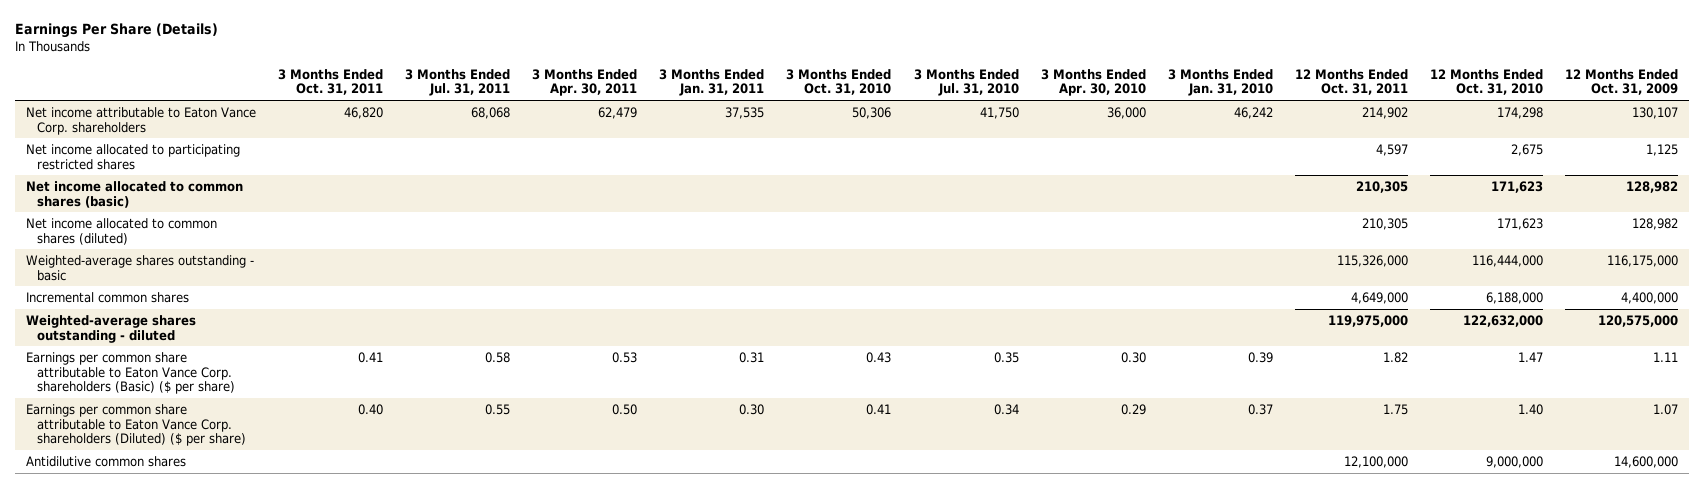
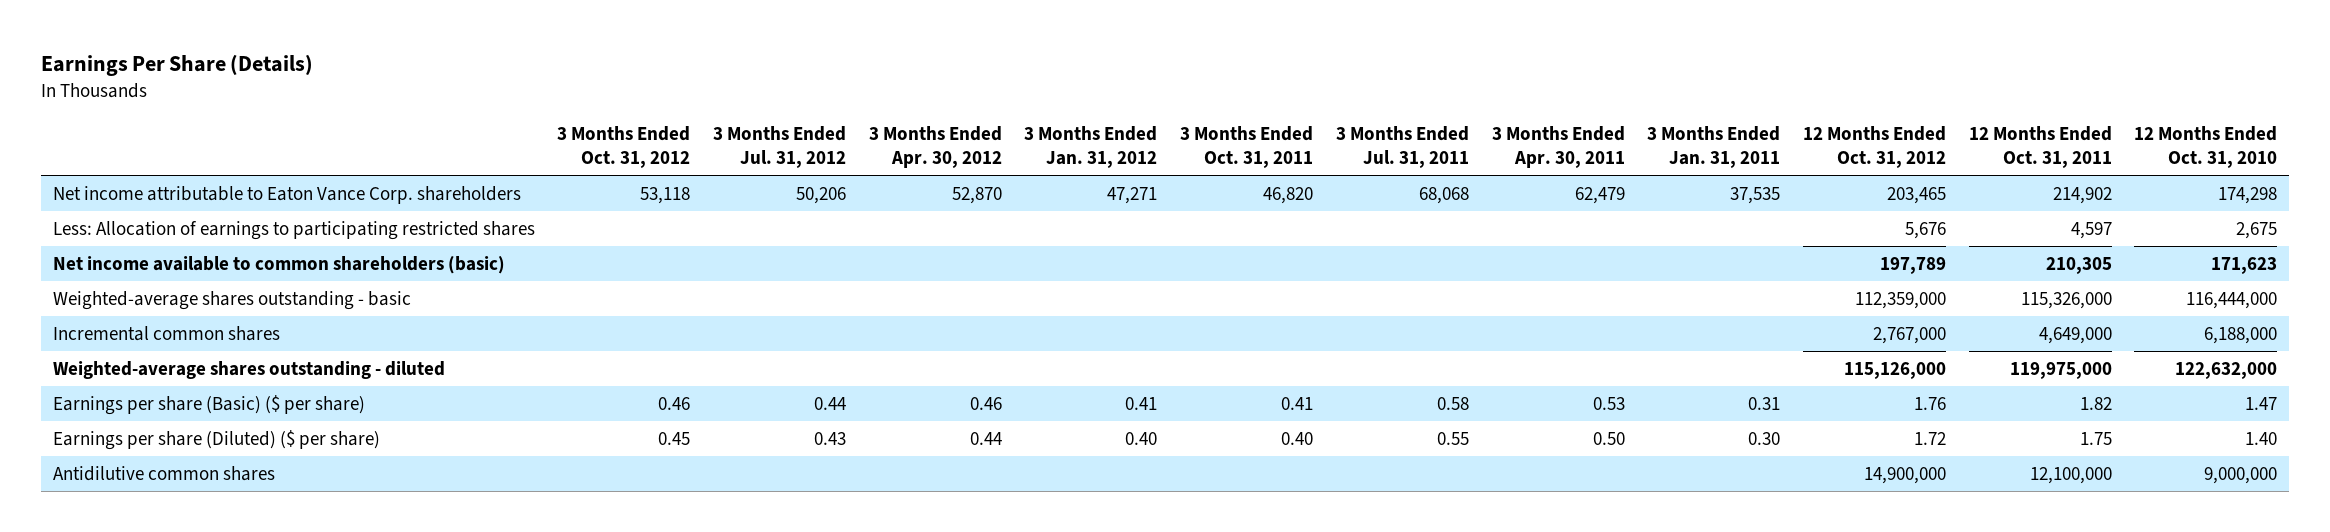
- | 3 Months Ended Oct. 31, 2011 | 3 Months Ended Jul. 31, 2011 | 3 Months Ended Apr. 30, 2011 | 3 Months Ended Jan. 31, 2011 | 3 Months Ended Oct. 31, 2010 | 3 Months Ended Jul. 31, 2010 | 3 Months Ended Apr. 30, 2010 | 3 Months Ended Jan. 31, 2010 | 12 Months Ended Oct. 31, 2011 | 12 Months Ended Oct. 31, 2010 | 12 Months Ended Oct. 31, 2009
+ | 3 Months Ended Oct. 31, 2012 | 3 Months Ended Jul. 31, 2012 | 3 Months Ended Apr. 30, 2012 | 3 Months Ended Jan. 31, 2012 | 3 Months Ended Oct. 31, 2011 | 3 Months Ended Jul. 31, 2011 | 3 Months Ended Apr. 30, 2011 | 3 Months Ended Jan. 31, 2011 | 12 Months Ended Oct. 31, 2012 | 12 Months Ended Oct. 31, 2011 | 12 Months Ended Oct. 31, 2010
- Net income allocated to participating restricted shares | | | | | | | | | 4,597 | 2,675 | 1,125
- Net income allocated to common shares (basic) | | | | | | | | | 210,305 | 171,623 | 128,982
- Net income allocated to common shares (diluted) | | | | | | | | | 210,305 | 171,623 | 128,982
+ Less: Allocation of earnings to participating restricted shares | | | | | | | | | 5,676 | 4,597 | 2,675
+ Net income available to common shareholders (basic) | | | | | | | | | 197,789 | 210,305 | 171,623
- Earnings per common share attributable to Eaton Vance Corp. shareholders (Basic) ($ per share) | 0.41 | 0.58 | 0.53 | 0.31 | 0.43 | 0.35 | 0.30 | 0.39 | 1.82 | 1.47 | 1.11
- Earnings per common share attributable to Eaton Vance Corp. shareholders (Diluted) ($ per share) | 0.40 | 0.55 | 0.50 | 0.30 | 0.41 | 0.34 | 0.29 | 0.37 | 1.75 | 1.40 | 1.07
+ Earnings per share (Basic) ($ per share) | 0.46 | 0.44 | 0.46 | 0.41 | 0.41 | 0.58 | 0.53 | 0.31 | 1.76 | 1.82 | 1.47
+ Earnings per share (Diluted) ($ per share) | 0.45 | 0.43 | 0.44 | 0.40 | 0.40 | 0.55 | 0.50 | 0.30 | 1.72 | 1.75 | 1.40

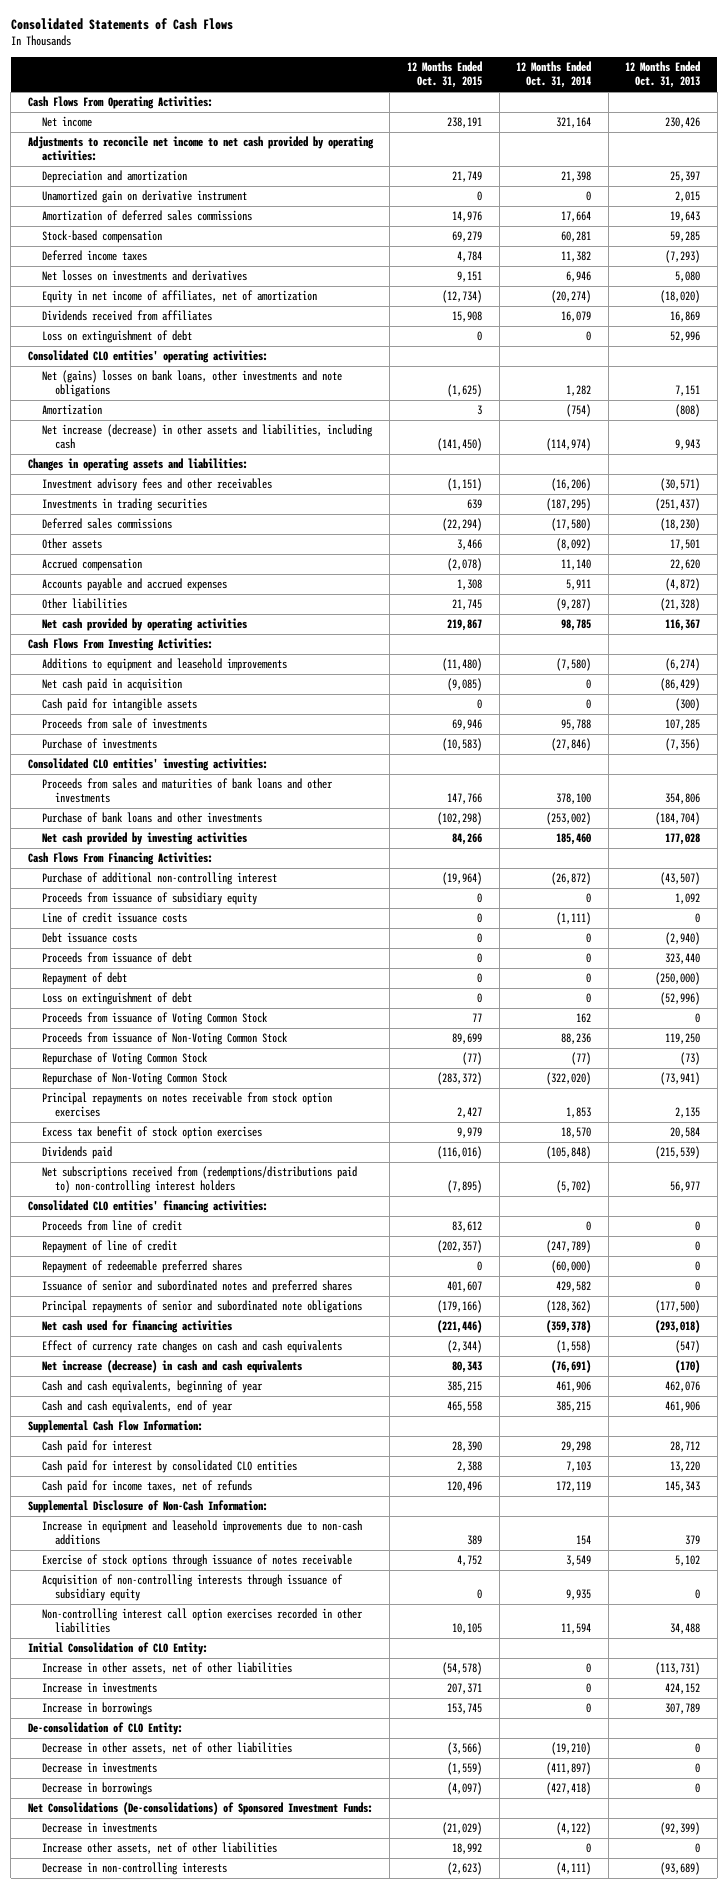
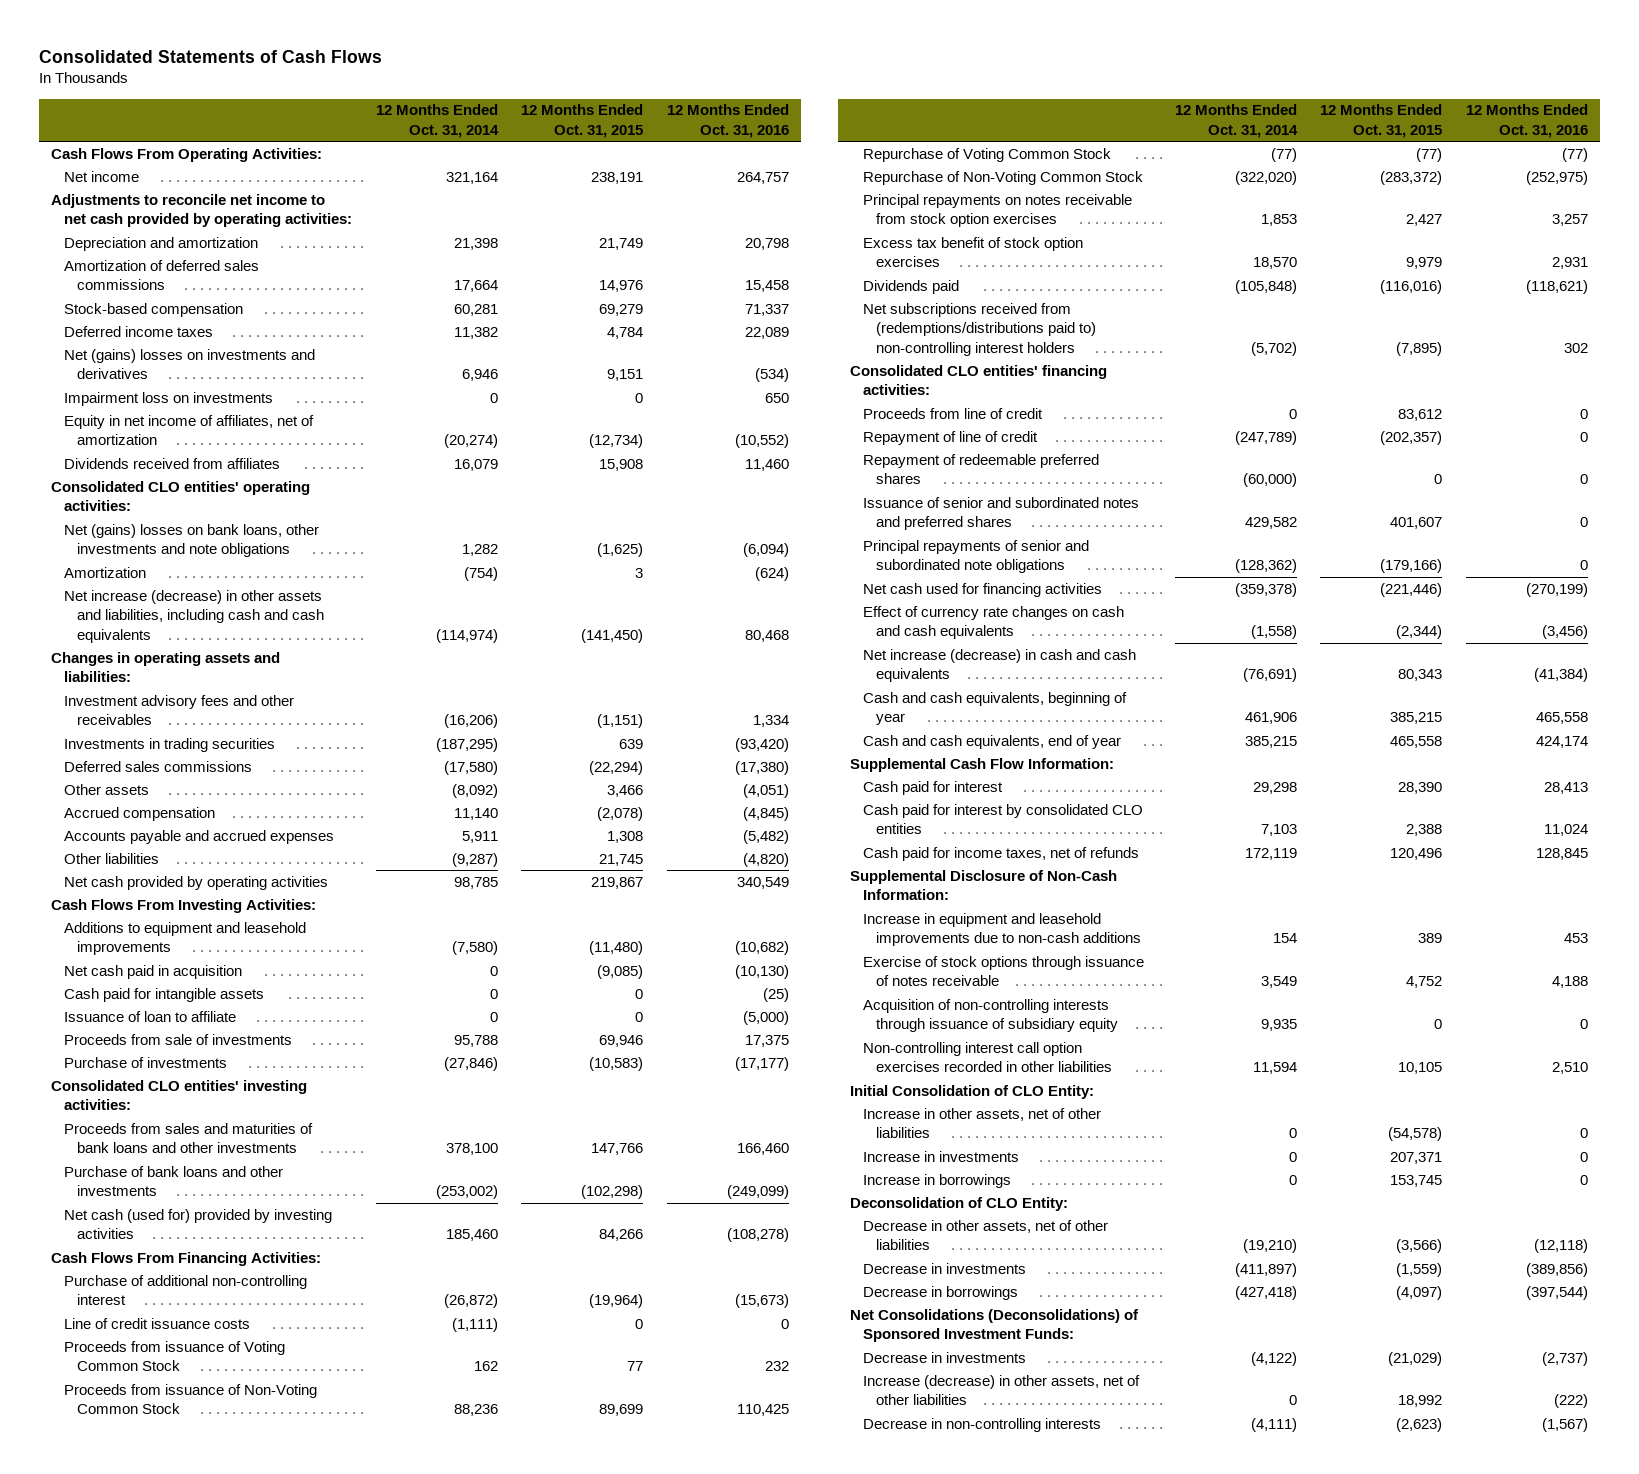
- | 12 Months Ended Oct. 31, 2015 | 12 Months Ended Oct. 31, 2014 | 12 Months Ended Oct. 31, 2013
+ | 12 Months Ended Oct. 31, 2014 | 12 Months Ended Oct. 31, 2015 | 12 Months Ended Oct. 31, 2016
- Unamortized gain on derivative instrument | 0 | 0 | 2,015
- Net losses on investments and derivatives | 9,151 | 6,946 | 5,080
+ Net (gains) losses on investments and derivatives | 6,946 | 9,151 | (534)
+ Impairment loss on investments | 0 | 0 | 650
- Loss on extinguishment of debt | 0 | 0 | 52,996
- Net increase (decrease) in other assets and liabilities, including cash | (141,450) | (114,974) | 9,943
+ Net increase (decrease) in other assets and liabilities, including cash and cash equivalents | (114,974) | (141,450) | 80,468
+ Issuance of loan to affiliate | 0 | 0 | (5,000)
- Net cash provided by investing activities | 84,266 | 185,460 | 177,028
+ Net cash (used for) provided by investing activities | 185,460 | 84,266 | (108,278)
- Proceeds from issuance of subsidiary equity | 0 | 0 | 1,092
- Debt issuance costs | 0 | 0 | (2,940)
- Proceeds from issuance of debt | 0 | 0 | 323,440
- Repayment of debt | 0 | 0 | (250,000)
- Loss on extinguishment of debt | 0 | 0 | (52,996)
- De-consolidation of CLO Entity:
+ Deconsolidation of CLO Entity:
- Net Consolidations (De-consolidations) of Sponsored Investment Funds:
+ Net Consolidations (Deconsolidations) of Sponsored Investment Funds:
- Increase other assets, net of other liabilities | 18,992 | 0 | 0
+ Increase (decrease) in other assets, net of other liabilities | 0 | 18,992 | (222)

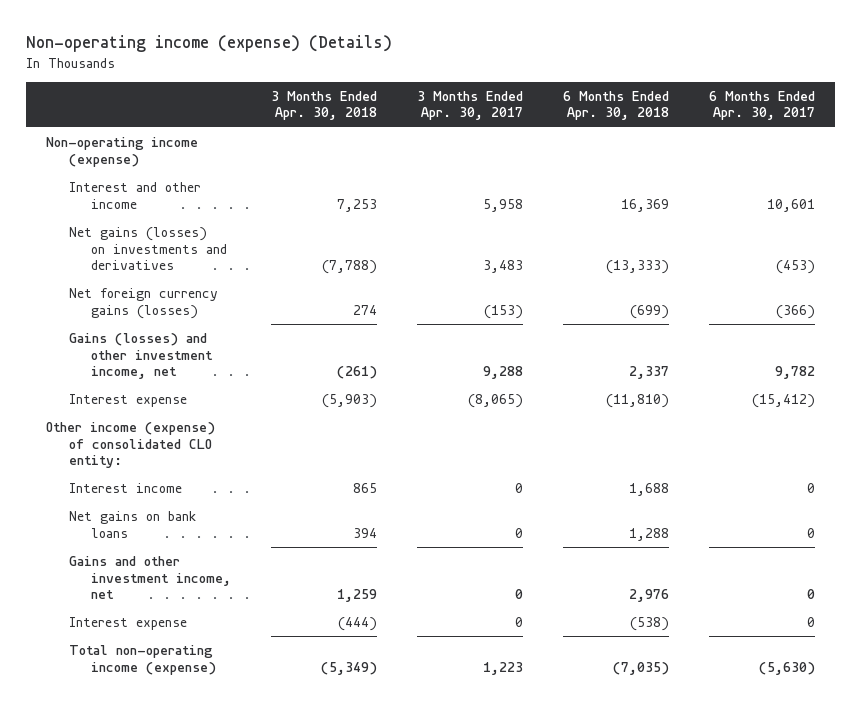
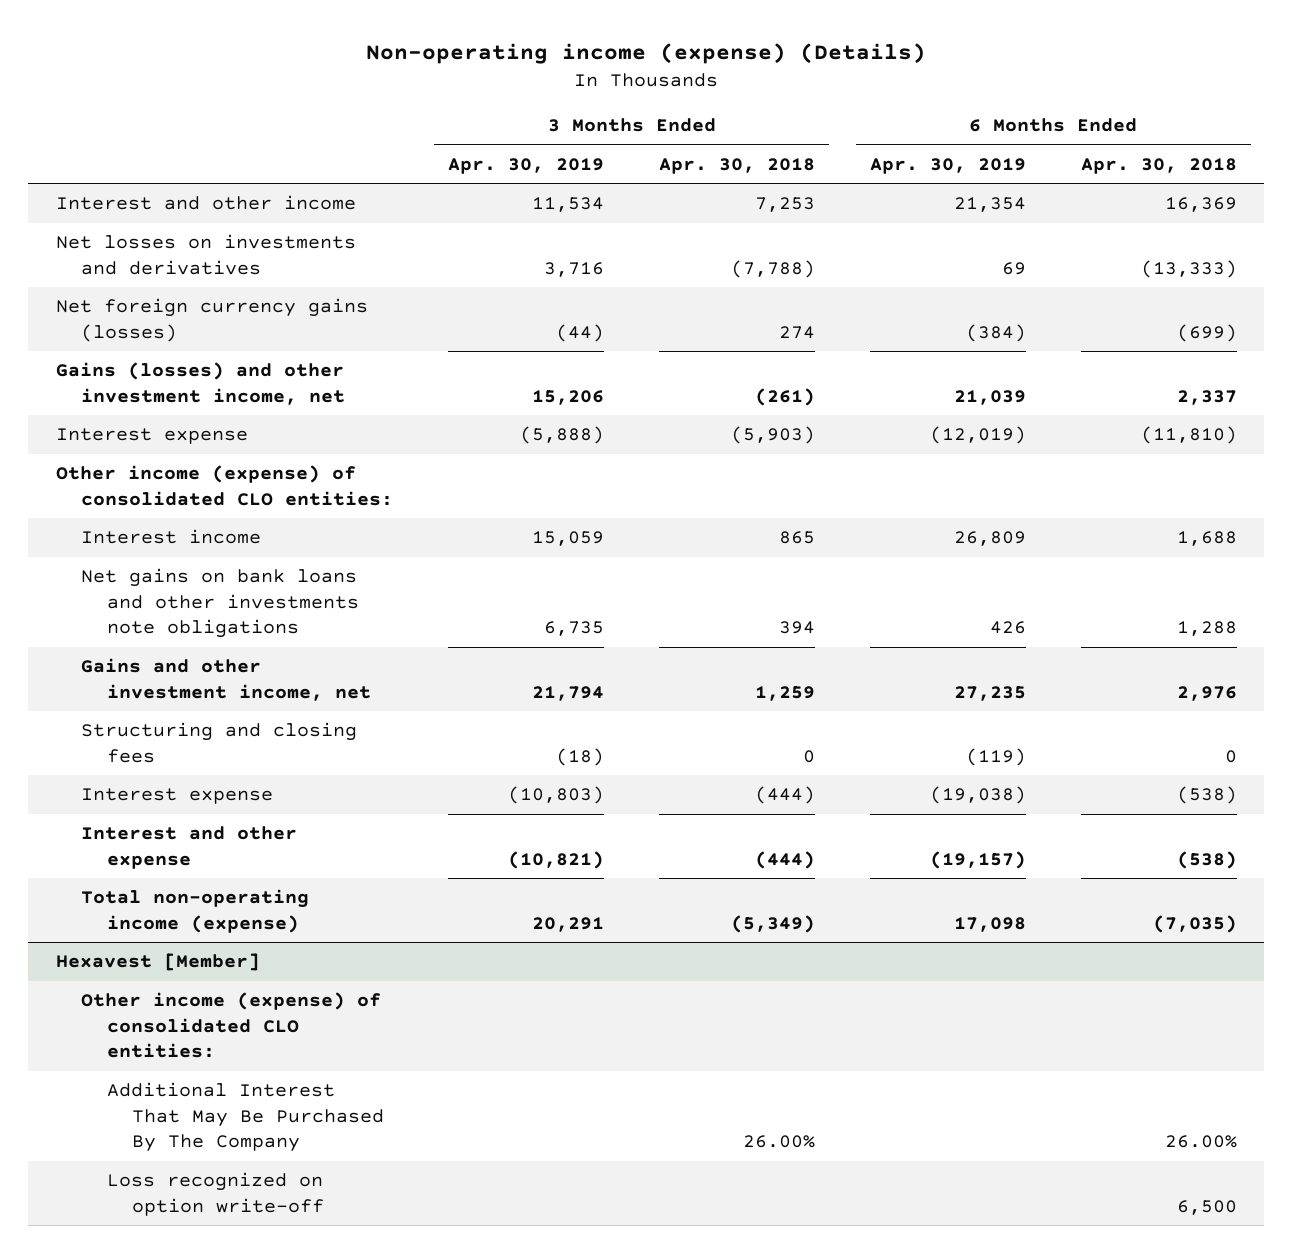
- | 3 Months Ended Apr. 30, 2018 | 3 Months Ended Apr. 30, 2017 | 6 Months Ended Apr. 30, 2018 | 6 Months Ended Apr. 30, 2017
+ | 3 Months Ended Apr. 30, 2019 | 3 Months Ended Apr. 30, 2018 | 6 Months Ended Apr. 30, 2019 | 6 Months Ended Apr. 30, 2018
- Non-operating income (expense)
- Net gains (losses) on investments and derivatives | (7,788) | 3,483 | (13,333) | (453)
+ Net losses on investments and derivatives | 3,716 | (7,788) | 69 | (13,333)
- Other income (expense) of consolidated CLO entity:
+ Other income (expense) of consolidated CLO entities:
- Net gains on bank loans | 394 | 0 | 1,288 | 0
+ Net gains on bank loans and other investments note obligations | 6,735 | 394 | 426 | 1,288
+ Structuring and closing fees | (18) | 0 | (119) | 0
+ Interest and other expense | (10,821) | (444) | (19,157) | (538)
+ Hexavest [Member]
+ Other income (expense) of consolidated CLO entities:
+ Additional Interest That May Be Purchased By The Company | | 26.00% | | 26.00%
+ Loss recognized on option write-off | | | | 6,500

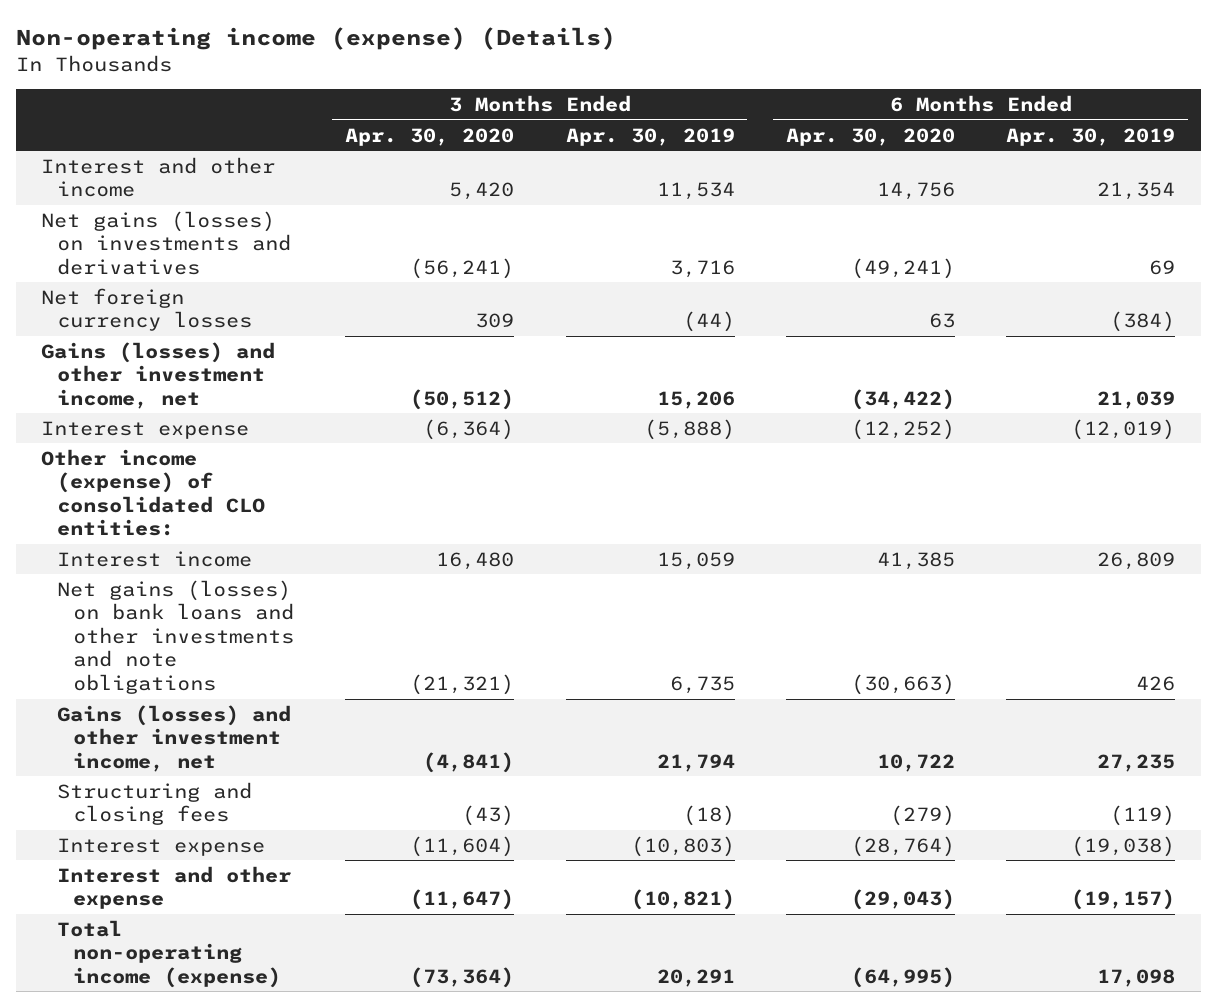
- | 3 Months Ended Apr. 30, 2019 | 3 Months Ended Apr. 30, 2018 | 6 Months Ended Apr. 30, 2019 | 6 Months Ended Apr. 30, 2018
+ | 3 Months Ended Apr. 30, 2020 | 3 Months Ended Apr. 30, 2019 | 6 Months Ended Apr. 30, 2020 | 6 Months Ended Apr. 30, 2019
- Net losses on investments and derivatives | 3,716 | (7,788) | 69 | (13,333)
- Net foreign currency gains (losses) | (44) | 274 | (384) | (699)
+ Net gains (losses) on investments and derivatives | (56,241) | 3,716 | (49,241) | 69
+ Net foreign currency losses | 309 | (44) | 63 | (384)
- Net gains on bank loans and other investments note obligations | 6,735 | 394 | 426 | 1,288
- Gains and other investment income, net | 21,794 | 1,259 | 27,235 | 2,976
+ Net gains (losses) on bank loans and other investments and note obligations | (21,321) | 6,735 | (30,663) | 426
+ Gains (losses) and other investment income, net | (4,841) | 21,794 | 10,722 | 27,235
- Hexavest [Member]
- Other income (expense) of consolidated CLO entities:
- Additional Interest That May Be Purchased By The Company | | 26.00% | | 26.00%
- Loss recognized on option write-off | | | | 6,500

